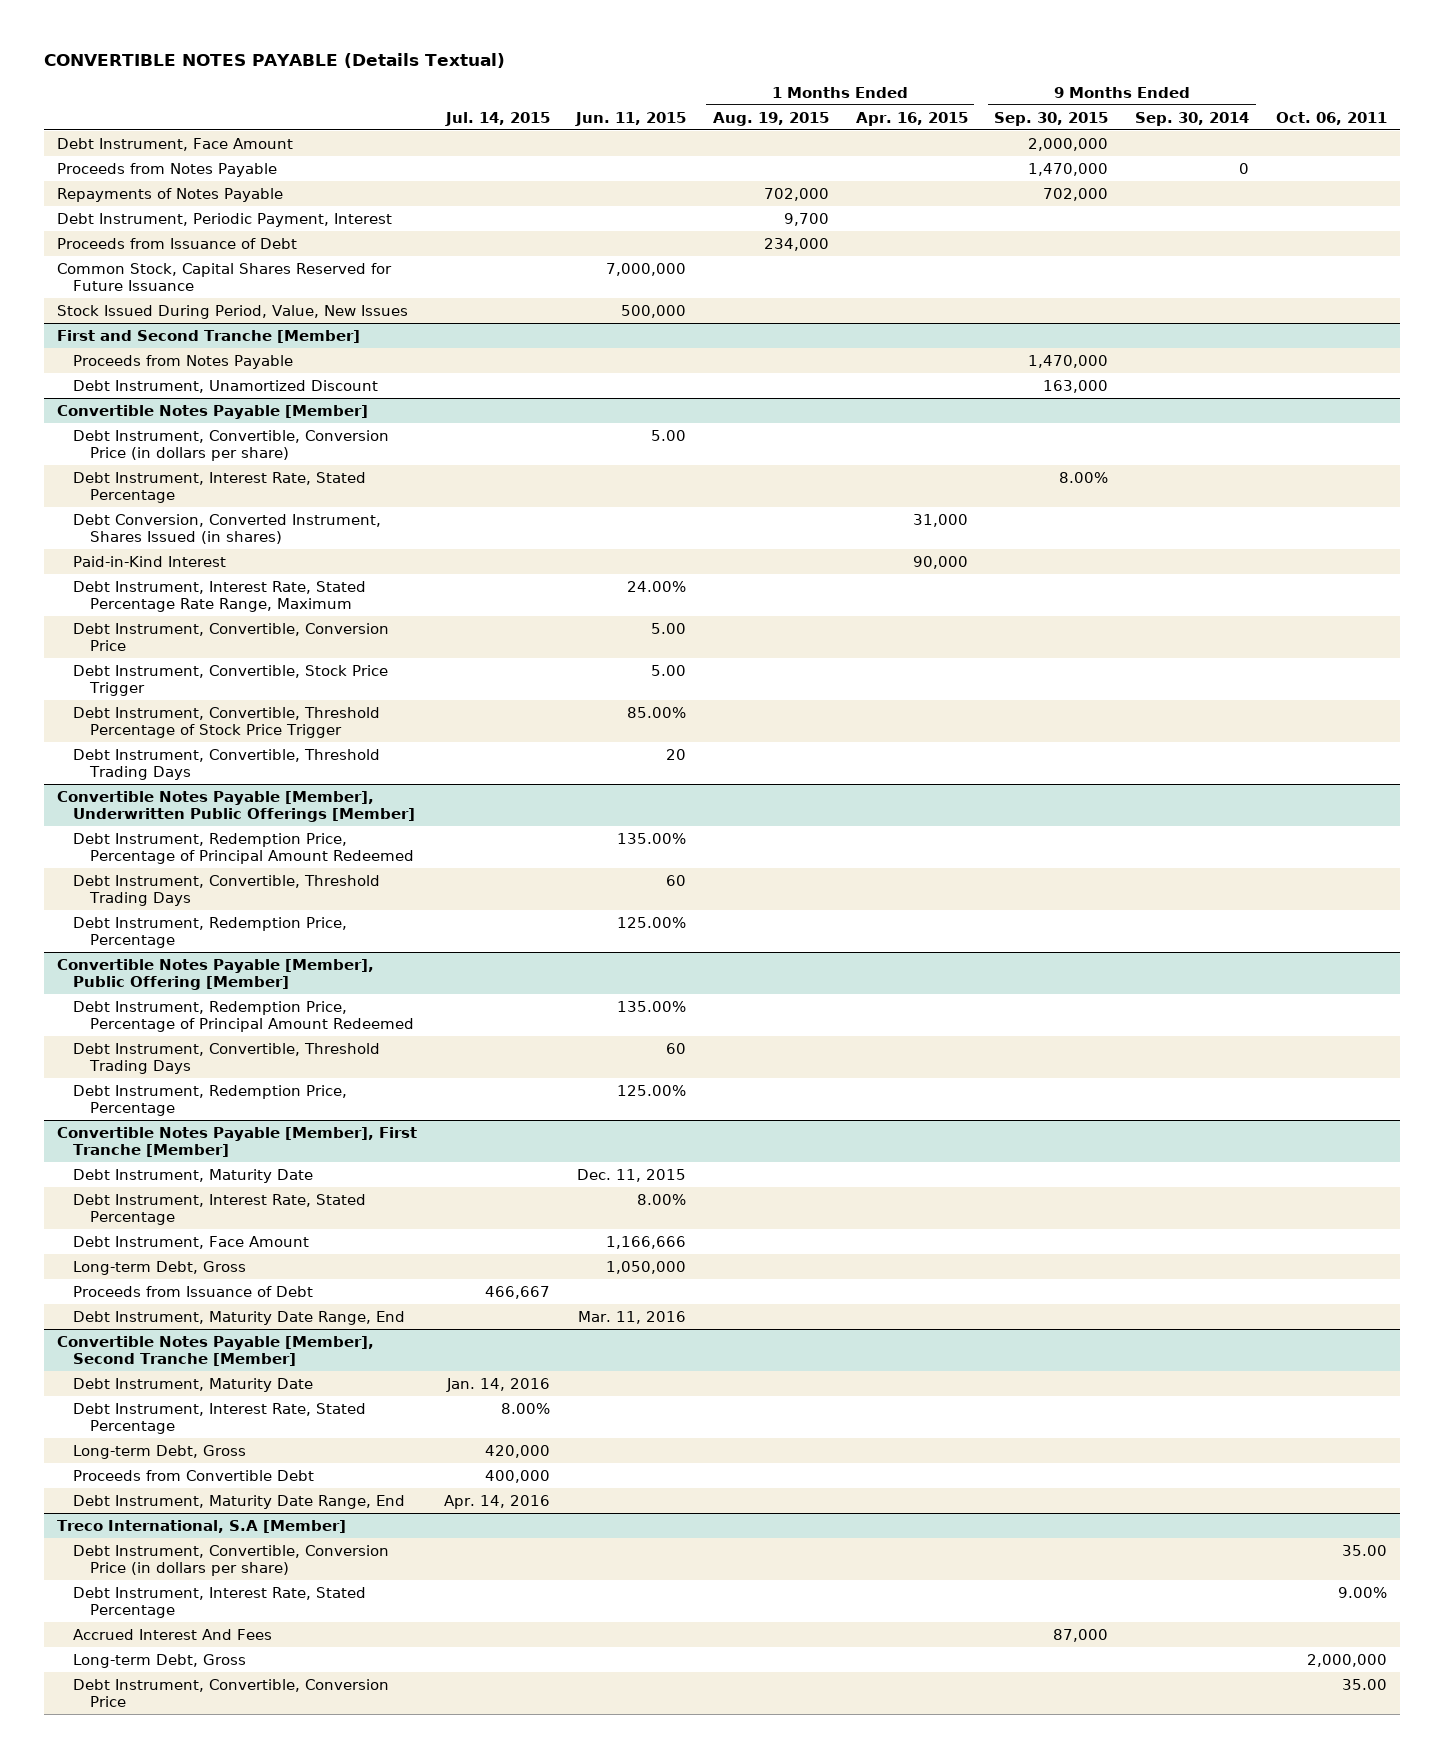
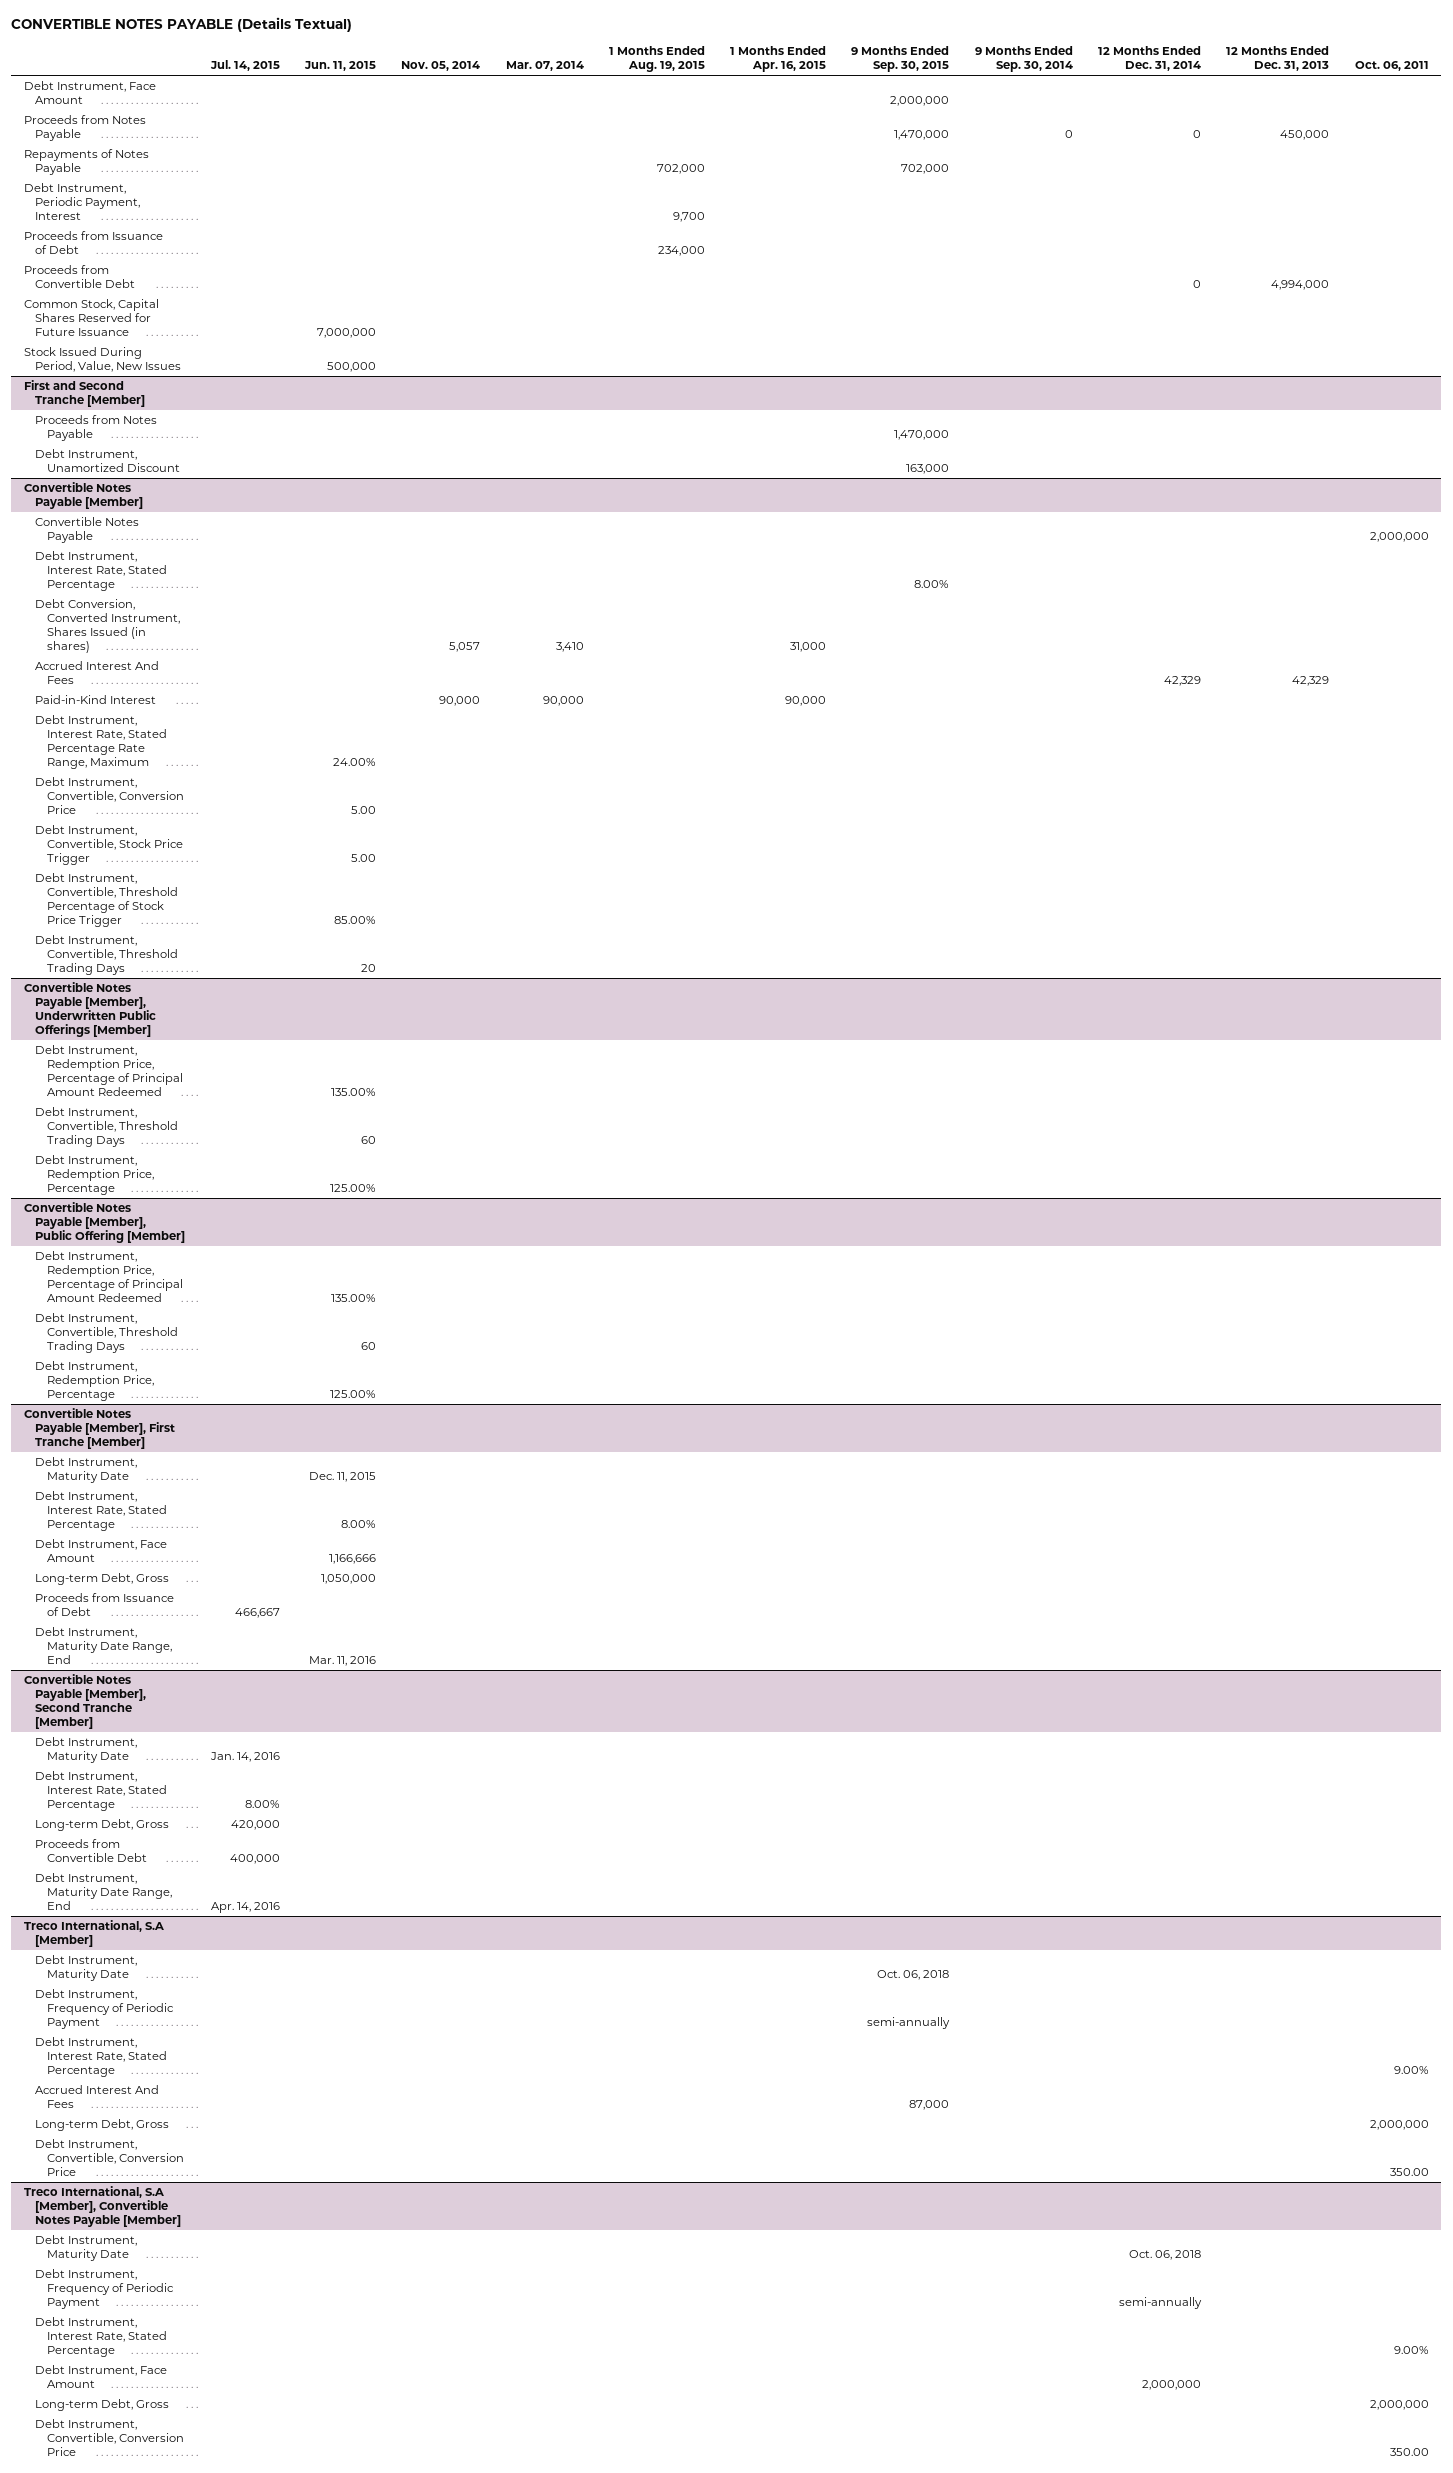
- | Jul. 14, 2015 | Jun. 11, 2015 | 1 Months Ended Aug. 19, 2015 | 1 Months Ended Apr. 16, 2015 | 9 Months Ended Sep. 30, 2015 | 9 Months Ended Sep. 30, 2014 | Oct. 06, 2011
+ | Jul. 14, 2015 | Jun. 11, 2015 | Nov. 05, 2014 | Mar. 07, 2014 | 1 Months Ended Aug. 19, 2015 | 1 Months Ended Apr. 16, 2015 | 9 Months Ended Sep. 30, 2015 | 9 Months Ended Sep. 30, 2014 | 12 Months Ended Dec. 31, 2014 | 12 Months Ended Dec. 31, 2013 | Oct. 06, 2011
+ Proceeds from Convertible Debt | | | | | | | | | 0 | 4,994,000 |
@ Convertible Notes Payable [Member]
- Debt Instrument, Convertible, Conversion Price (in dollars per share) | | 5.00 | | | | |
+ Convertible Notes Payable | | | | | | | | | | | 2,000,000
+ Accrued Interest And Fees | | | | | | | | | 42,329 | 42,329 |
@ Treco International, S.A [Member]
- Debt Instrument, Convertible, Conversion Price (in dollars per share) | | | | | | | 35.00
+ Debt Instrument, Maturity Date | | | | | | | Oct. 06, 2018 | | | |
+ Debt Instrument, Frequency of Periodic Payment | | | | | | | semi-annually | | | |
- Debt Instrument, Convertible, Conversion Price | | | | | | | 35.00
+ Debt Instrument, Convertible, Conversion Price | | | | | | | | | | | 350.00
+ Treco International, S.A [Member], Convertible Notes Payable [Member]
+ Debt Instrument, Maturity Date | | | | | | | | | Oct. 06, 2018 | |
+ Debt Instrument, Frequency of Periodic Payment | | | | | | | | | semi-annually | |
+ Debt Instrument, Interest Rate, Stated Percentage | | | | | | | | | | | 9.00%
+ Debt Instrument, Face Amount | | | | | | | | | 2,000,000 | |
+ Long-term Debt, Gross | | | | | | | | | | | 2,000,000
+ Debt Instrument, Convertible, Conversion Price | | | | | | | | | | | 350.00

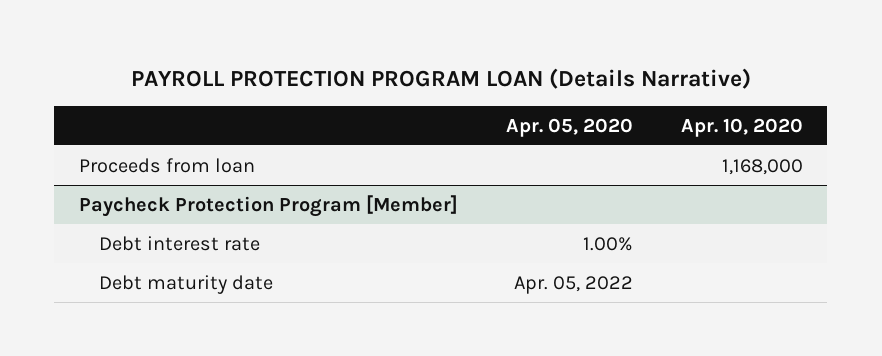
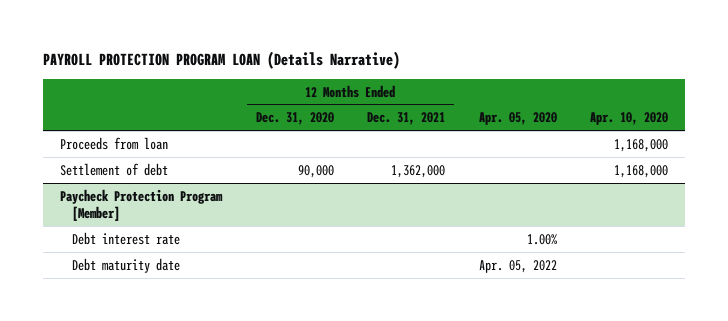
- | Apr. 05, 2020 | Apr. 10, 2020
+ | 12 Months Ended Dec. 31, 2020 | 12 Months Ended Dec. 31, 2021 | Apr. 05, 2020 | Apr. 10, 2020
+ Settlement of debt | 90,000 | 1,362,000 | | 1,168,000

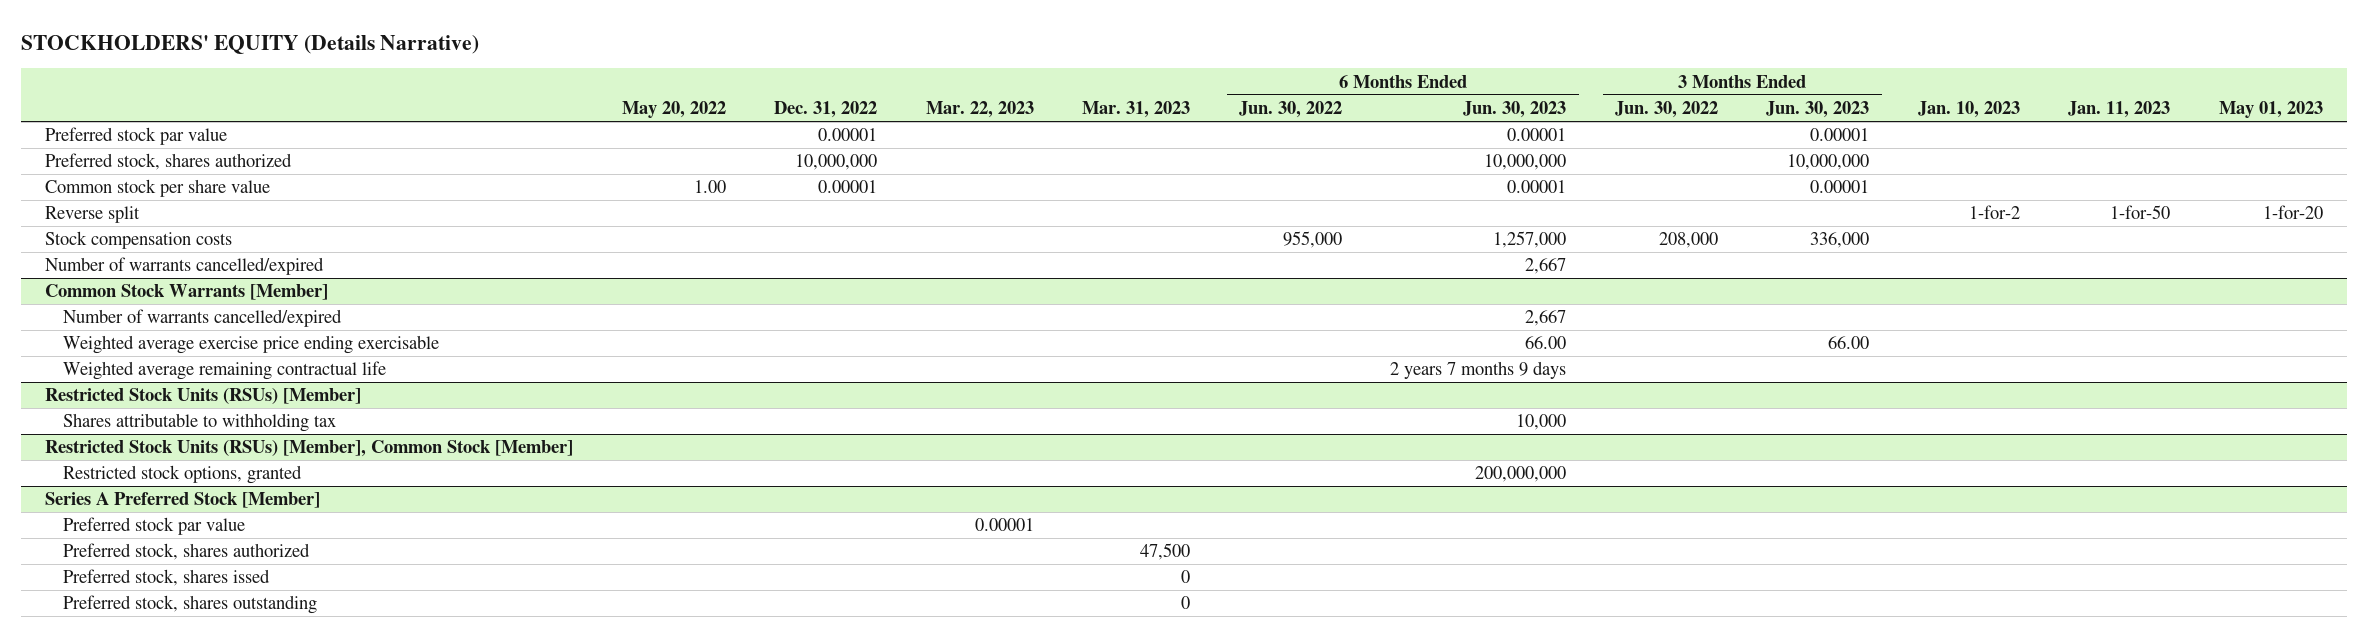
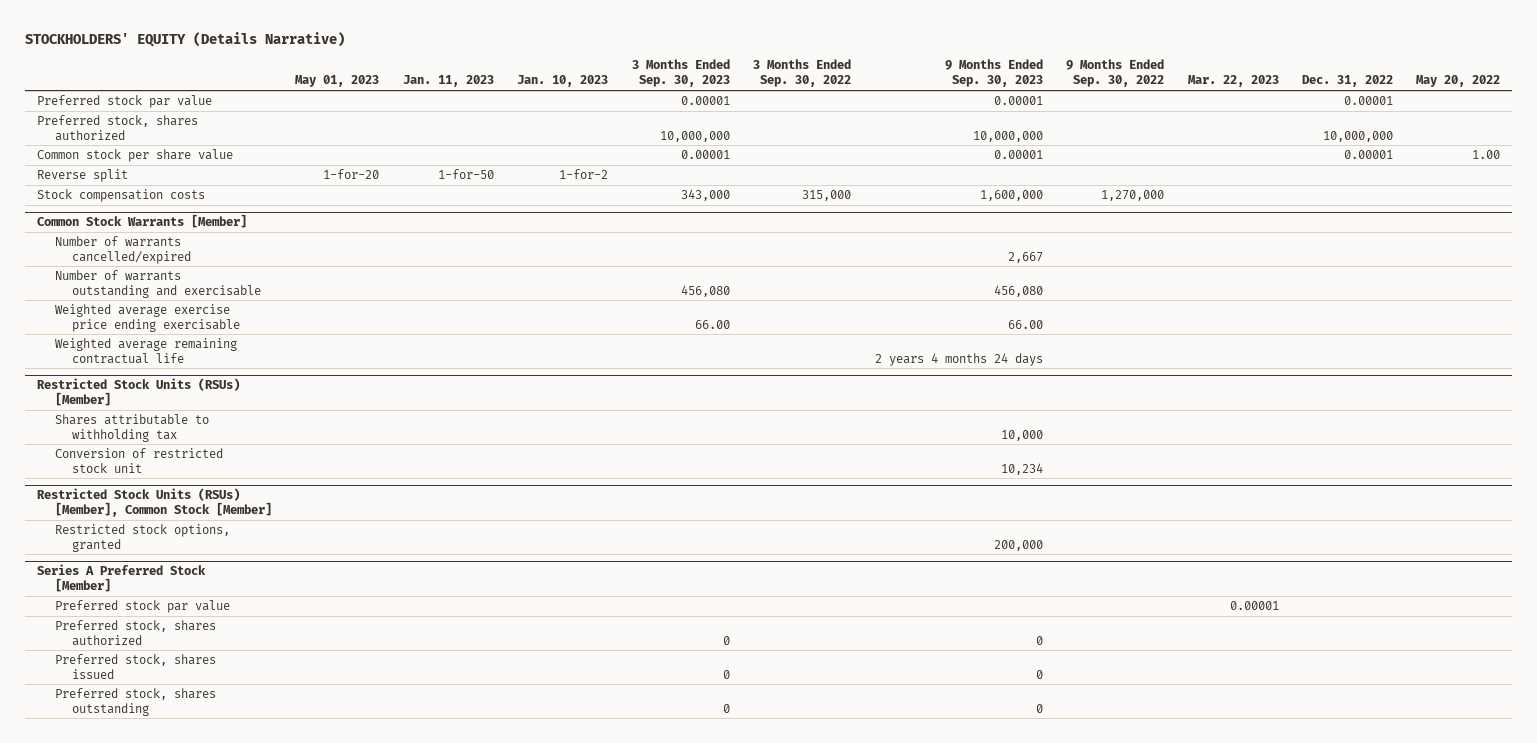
- | May 20, 2022 | Dec. 31, 2022 | Mar. 22, 2023 | Mar. 31, 2023 | 6 Months Ended Jun. 30, 2022 | 6 Months Ended Jun. 30, 2023 | 3 Months Ended Jun. 30, 2022 | 3 Months Ended Jun. 30, 2023 | Jan. 10, 2023 | Jan. 11, 2023 | May 01, 2023
+ | May 01, 2023 | Jan. 11, 2023 | Jan. 10, 2023 | 3 Months Ended Sep. 30, 2023 | 3 Months Ended Sep. 30, 2022 | 9 Months Ended Sep. 30, 2023 | 9 Months Ended Sep. 30, 2022 | Mar. 22, 2023 | Dec. 31, 2022 | May 20, 2022
- Number of warrants cancelled/expired | | | | | | 2,667 | | | | |
@ Common Stock Warrants [Member]
+ Number of warrants outstanding and exercisable | | | | 456,080 | | 456,080 | | | |
@ Restricted Stock Units (RSUs) [Member]
+ Conversion of restricted stock unit | | | | | | 10,234 | | | |
@ Series A Preferred Stock [Member]
- Preferred stock, shares issed | | | | 0 | | | | | | |
+ Preferred stock, shares issued | | | | 0 | | 0 | | | |

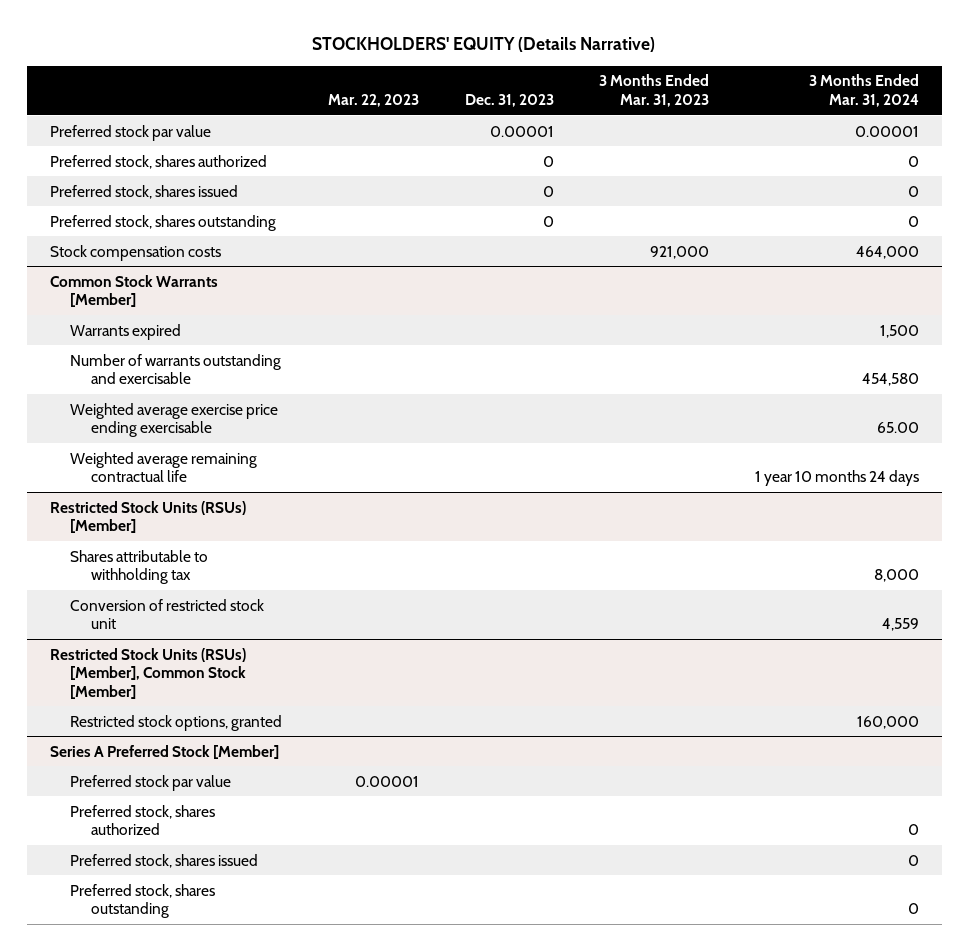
- | May 01, 2023 | Jan. 11, 2023 | Jan. 10, 2023 | 3 Months Ended Sep. 30, 2023 | 3 Months Ended Sep. 30, 2022 | 9 Months Ended Sep. 30, 2023 | 9 Months Ended Sep. 30, 2022 | Mar. 22, 2023 | Dec. 31, 2022 | May 20, 2022
+ | Mar. 22, 2023 | Dec. 31, 2023 | 3 Months Ended Mar. 31, 2023 | 3 Months Ended Mar. 31, 2024
- Common stock per share value | | | | 0.00001 | | 0.00001 | | | 0.00001 | 1.00
- Reverse split | 1-for-20 | 1-for-50 | 1-for-2 | | | | | | |
+ Preferred stock, shares issued | | 0 | | 0
+ Preferred stock, shares outstanding | | 0 | | 0
@ Common Stock Warrants [Member]
- Number of warrants cancelled/expired | | | | | | 2,667 | | | |
+ Warrants expired | | | | 1,500

